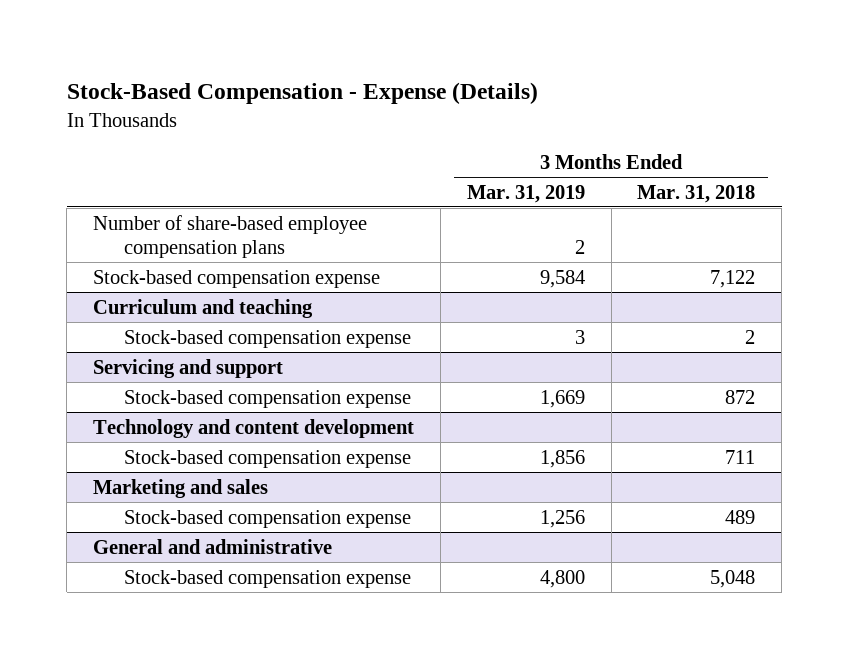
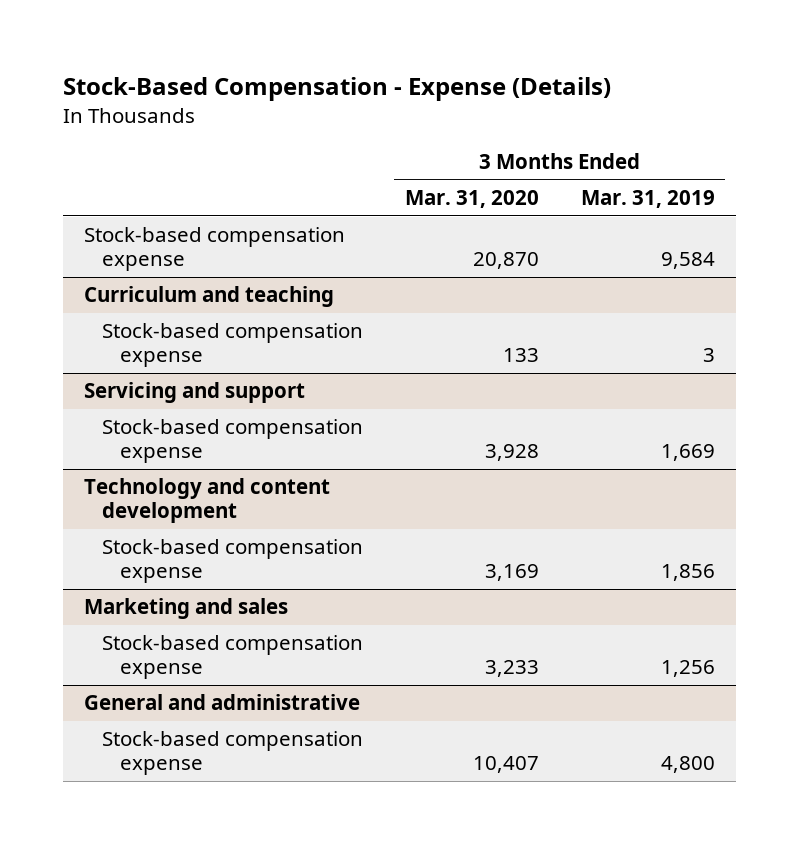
- | 3 Months Ended Mar. 31, 2019 | 3 Months Ended Mar. 31, 2018
+ | 3 Months Ended Mar. 31, 2020 | 3 Months Ended Mar. 31, 2019
- Number of share-based employee compensation plans | 2 |

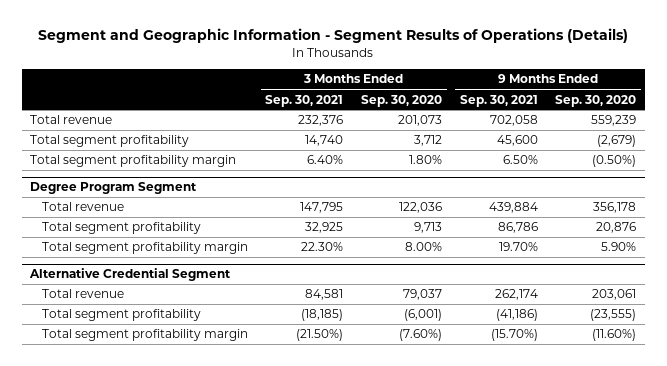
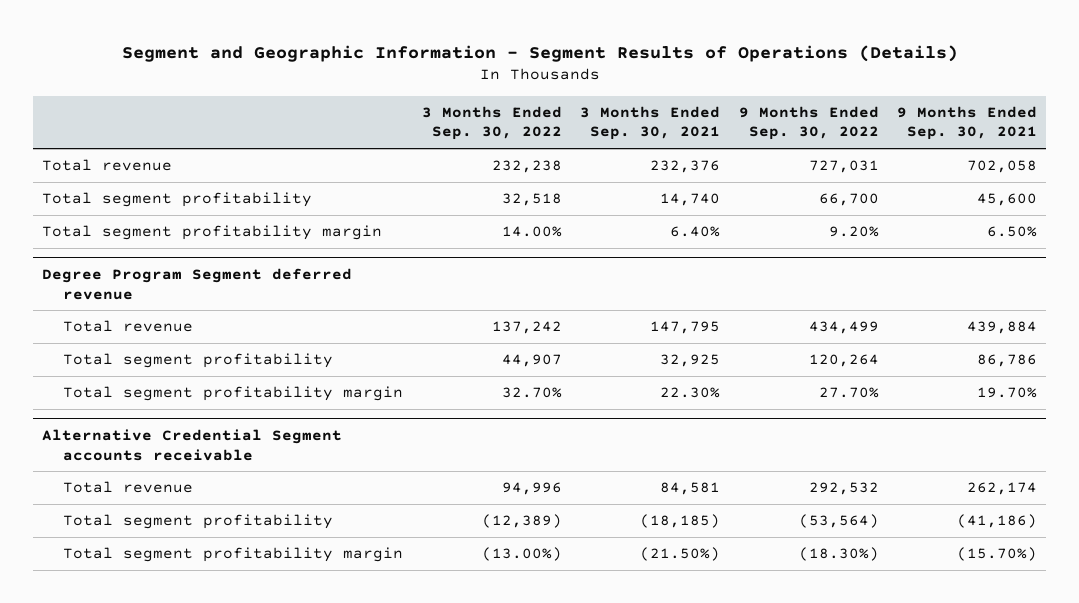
- | 3 Months Ended Sep. 30, 2021 | 3 Months Ended Sep. 30, 2020 | 9 Months Ended Sep. 30, 2021 | 9 Months Ended Sep. 30, 2020
+ | 3 Months Ended Sep. 30, 2022 | 3 Months Ended Sep. 30, 2021 | 9 Months Ended Sep. 30, 2022 | 9 Months Ended Sep. 30, 2021
- Degree Program Segment
+ Degree Program Segment deferred revenue
- Alternative Credential Segment
+ Alternative Credential Segment accounts receivable

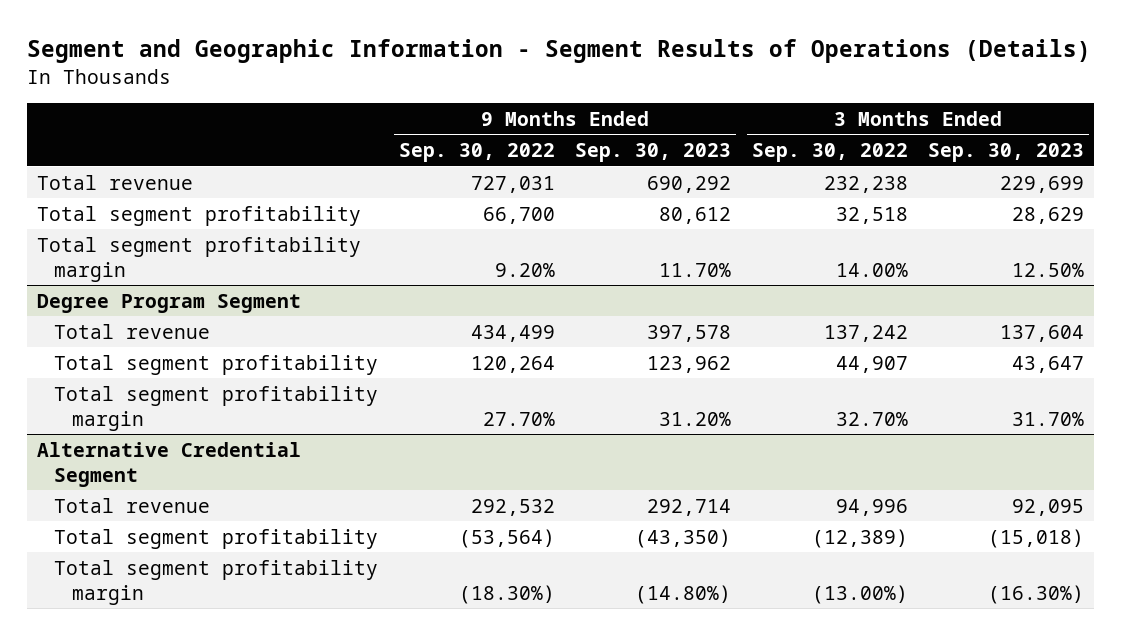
- | 3 Months Ended Sep. 30, 2022 | 3 Months Ended Sep. 30, 2021 | 9 Months Ended Sep. 30, 2022 | 9 Months Ended Sep. 30, 2021
+ | 9 Months Ended Sep. 30, 2022 | 9 Months Ended Sep. 30, 2023 | 3 Months Ended Sep. 30, 2022 | 3 Months Ended Sep. 30, 2023
- Degree Program Segment deferred revenue
+ Degree Program Segment
- Alternative Credential Segment accounts receivable
+ Alternative Credential Segment

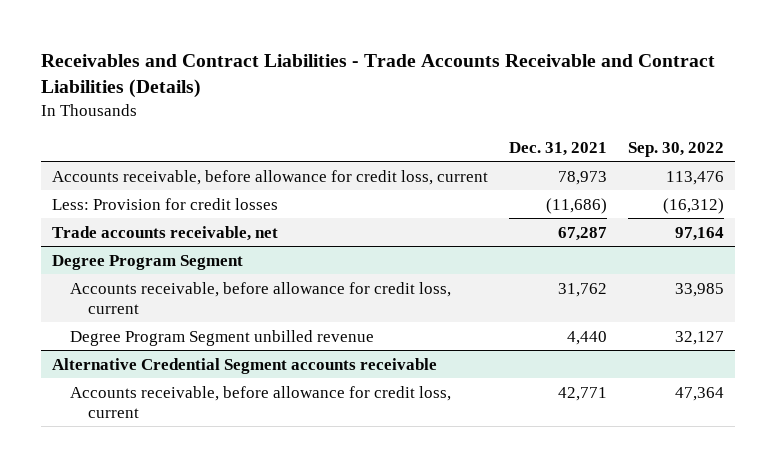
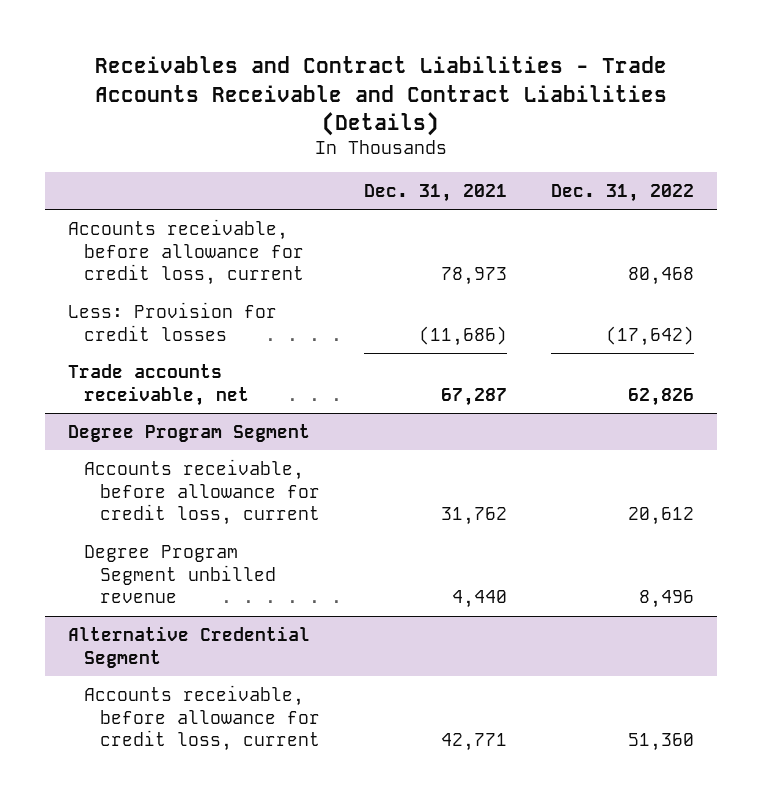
- | Dec. 31, 2021 | Sep. 30, 2022
+ | Dec. 31, 2021 | Dec. 31, 2022
- Alternative Credential Segment accounts receivable
+ Alternative Credential Segment

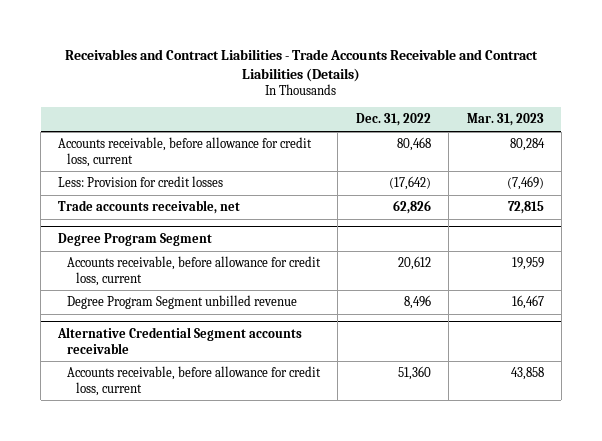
- | Dec. 31, 2021 | Dec. 31, 2022
+ | Dec. 31, 2022 | Mar. 31, 2023
- Alternative Credential Segment
+ Alternative Credential Segment accounts receivable

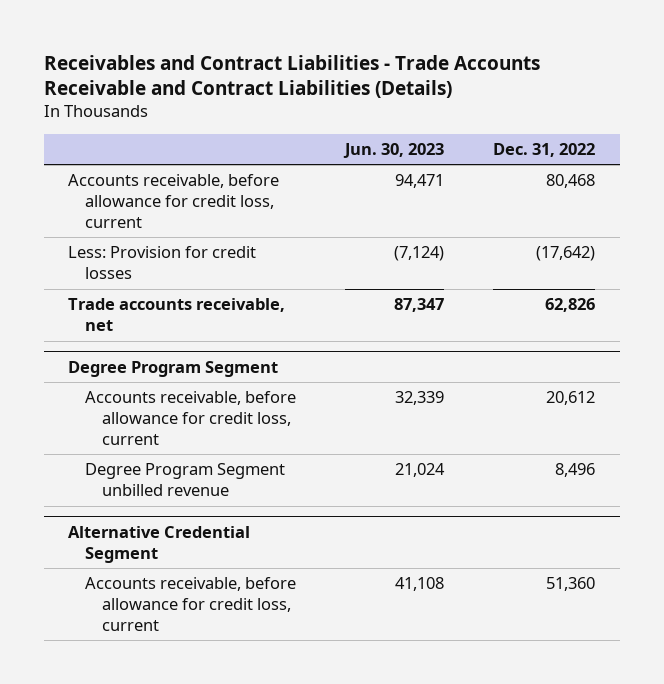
- | Dec. 31, 2022 | Mar. 31, 2023
+ | Jun. 30, 2023 | Dec. 31, 2022
- Alternative Credential Segment accounts receivable
+ Alternative Credential Segment

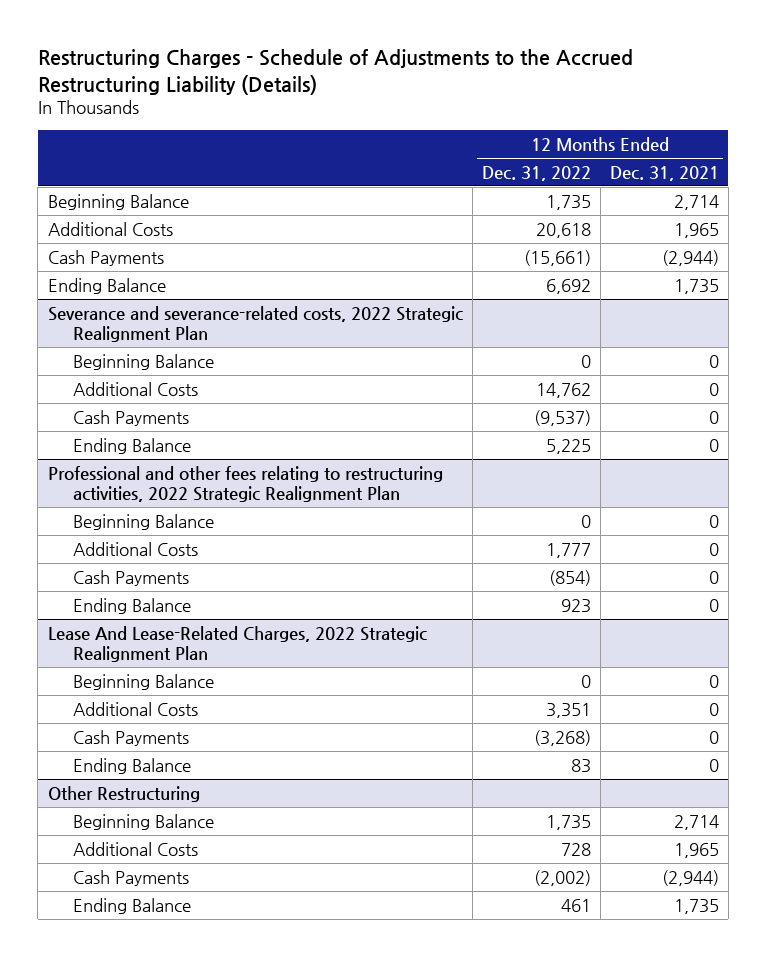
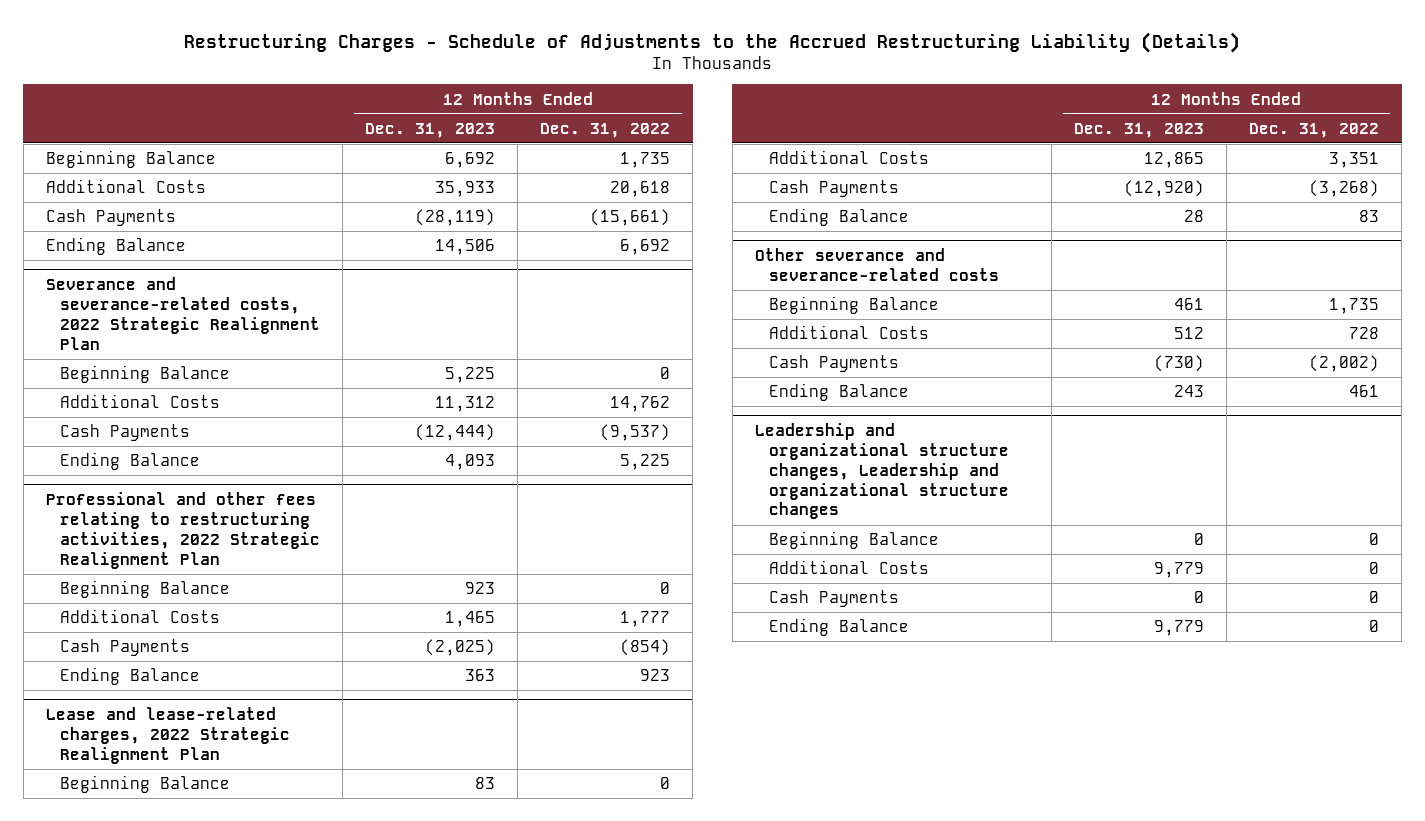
- | 12 Months Ended Dec. 31, 2022 | 12 Months Ended Dec. 31, 2021
+ | 12 Months Ended Dec. 31, 2023 | 12 Months Ended Dec. 31, 2022
- Lease And Lease-Related Charges, 2022 Strategic Realignment Plan
+ Lease and lease-related charges, 2022 Strategic Realignment Plan
- Other Restructuring
+ Other severance and severance-related costs
+ Leadership and organizational structure changes, Leadership and organizational structure changes
+ Beginning Balance | 0 | 0
+ Additional Costs | 9,779 | 0
+ Cash Payments | 0 | 0
+ Ending Balance | 9,779 | 0

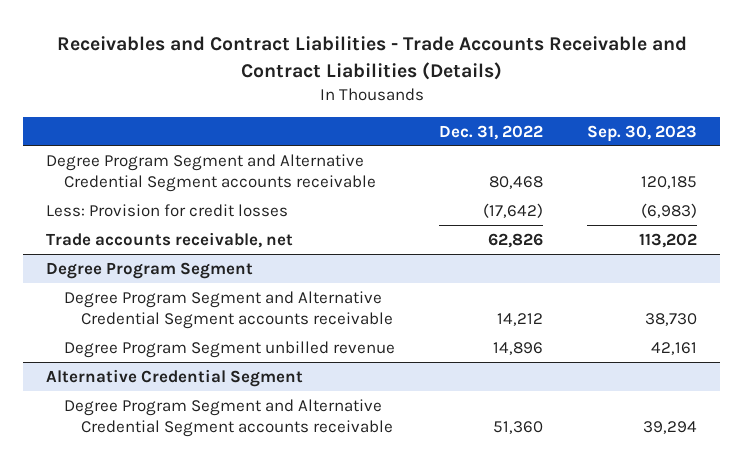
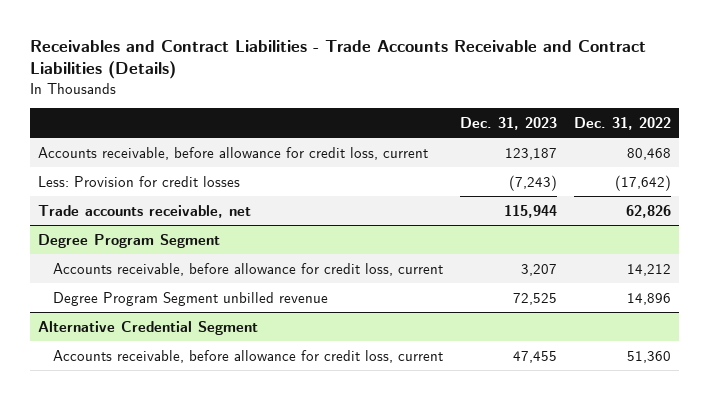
- | Dec. 31, 2022 | Sep. 30, 2023
+ | Dec. 31, 2023 | Dec. 31, 2022
- Degree Program Segment and Alternative Credential Segment accounts receivable | 80,468 | 120,185
+ Accounts receivable, before allowance for credit loss, current | 123,187 | 80,468
@ Degree Program Segment
- Degree Program Segment and Alternative Credential Segment accounts receivable | 14,212 | 38,730
+ Accounts receivable, before allowance for credit loss, current | 3,207 | 14,212
@ Alternative Credential Segment
- Degree Program Segment and Alternative Credential Segment accounts receivable | 51,360 | 39,294
+ Accounts receivable, before allowance for credit loss, current | 47,455 | 51,360

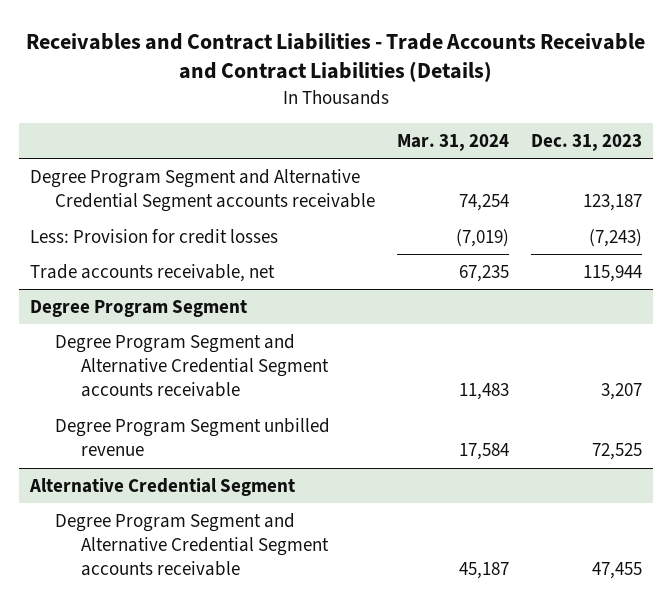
- | Dec. 31, 2023 | Dec. 31, 2022
+ | Mar. 31, 2024 | Dec. 31, 2023
- Accounts receivable, before allowance for credit loss, current | 123,187 | 80,468
+ Degree Program Segment and Alternative Credential Segment accounts receivable | 74,254 | 123,187
@ Degree Program Segment
- Accounts receivable, before allowance for credit loss, current | 3,207 | 14,212
+ Degree Program Segment and Alternative Credential Segment accounts receivable | 11,483 | 3,207
@ Alternative Credential Segment
- Accounts receivable, before allowance for credit loss, current | 47,455 | 51,360
+ Degree Program Segment and Alternative Credential Segment accounts receivable | 45,187 | 47,455

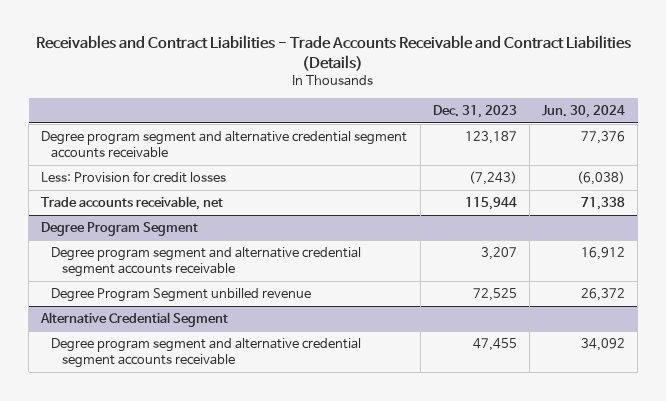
- | Mar. 31, 2024 | Dec. 31, 2023
+ | Dec. 31, 2023 | Jun. 30, 2024
- Degree Program Segment and Alternative Credential Segment accounts receivable | 74,254 | 123,187
+ Degree program segment and alternative credential segment accounts receivable | 123,187 | 77,376
@ Degree Program Segment
- Degree Program Segment and Alternative Credential Segment accounts receivable | 11,483 | 3,207
+ Degree program segment and alternative credential segment accounts receivable | 3,207 | 16,912
@ Alternative Credential Segment
- Degree Program Segment and Alternative Credential Segment accounts receivable | 45,187 | 47,455
+ Degree program segment and alternative credential segment accounts receivable | 47,455 | 34,092

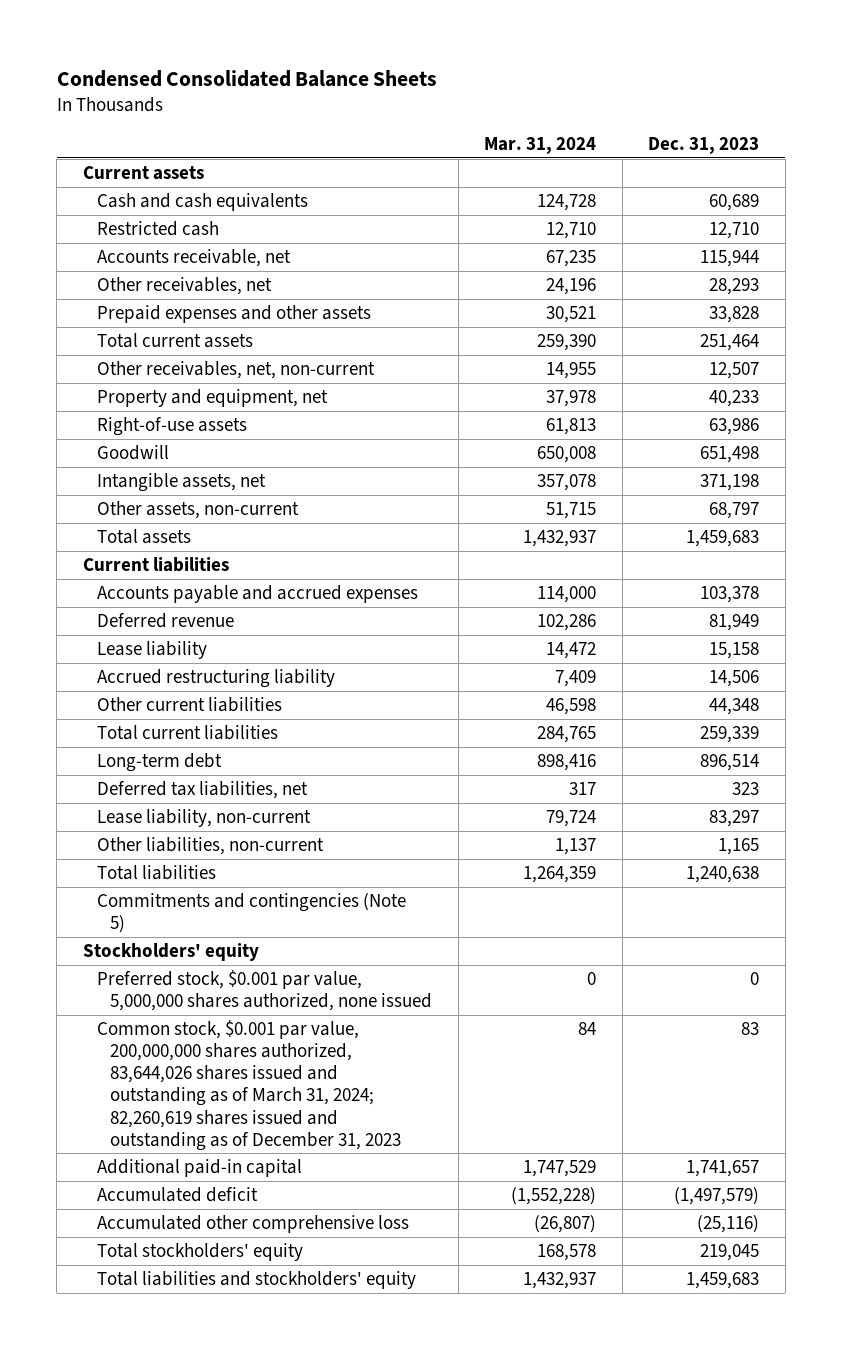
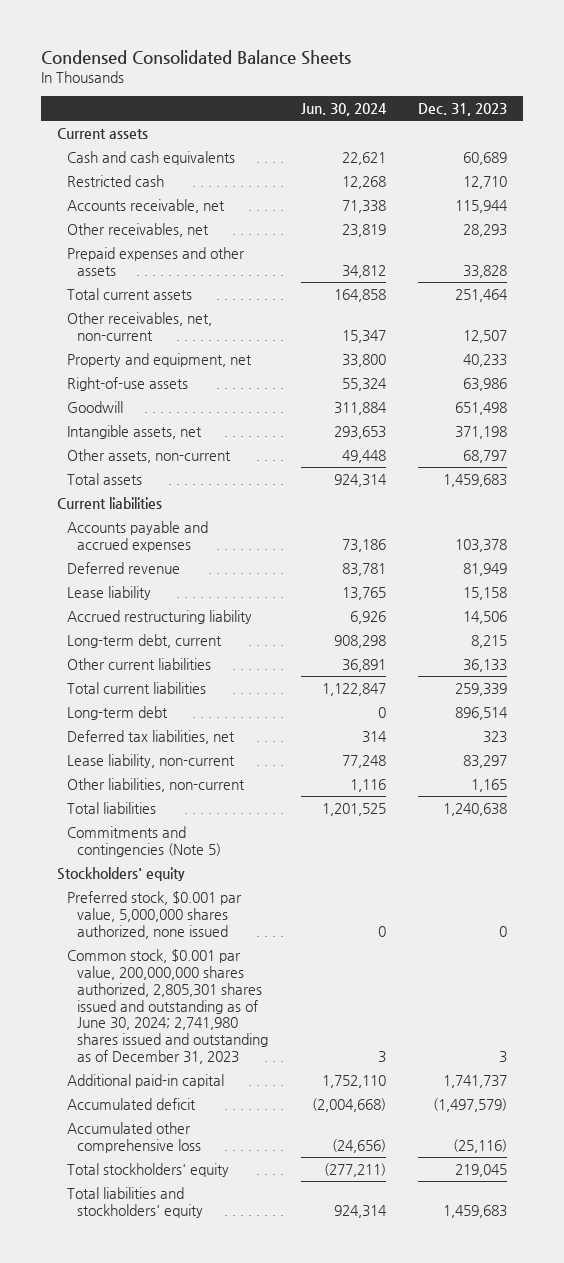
- | Mar. 31, 2024 | Dec. 31, 2023
+ | Jun. 30, 2024 | Dec. 31, 2023
- Other current liabilities | 46,598 | 44,348
+ Long-term debt, current | 908,298 | 8,215
+ Other current liabilities | 36,891 | 36,133
- Common stock, $0.001 par value, 200,000,000 shares authorized, 83,644,026 shares issued and outstanding as of March 31, 2024; 82,260,619 shares issued and outstanding as of December 31, 2023 | 84 | 83
- Additional paid-in capital | 1,747,529 | 1,741,657
+ Common stock, $0.001 par value, 200,000,000 shares authorized, 2,805,301 shares issued and outstanding as of June 30, 2024; 2,741,980 shares issued and outstanding as of December 31, 2023 | 3 | 3
+ Additional paid-in capital | 1,752,110 | 1,741,737

